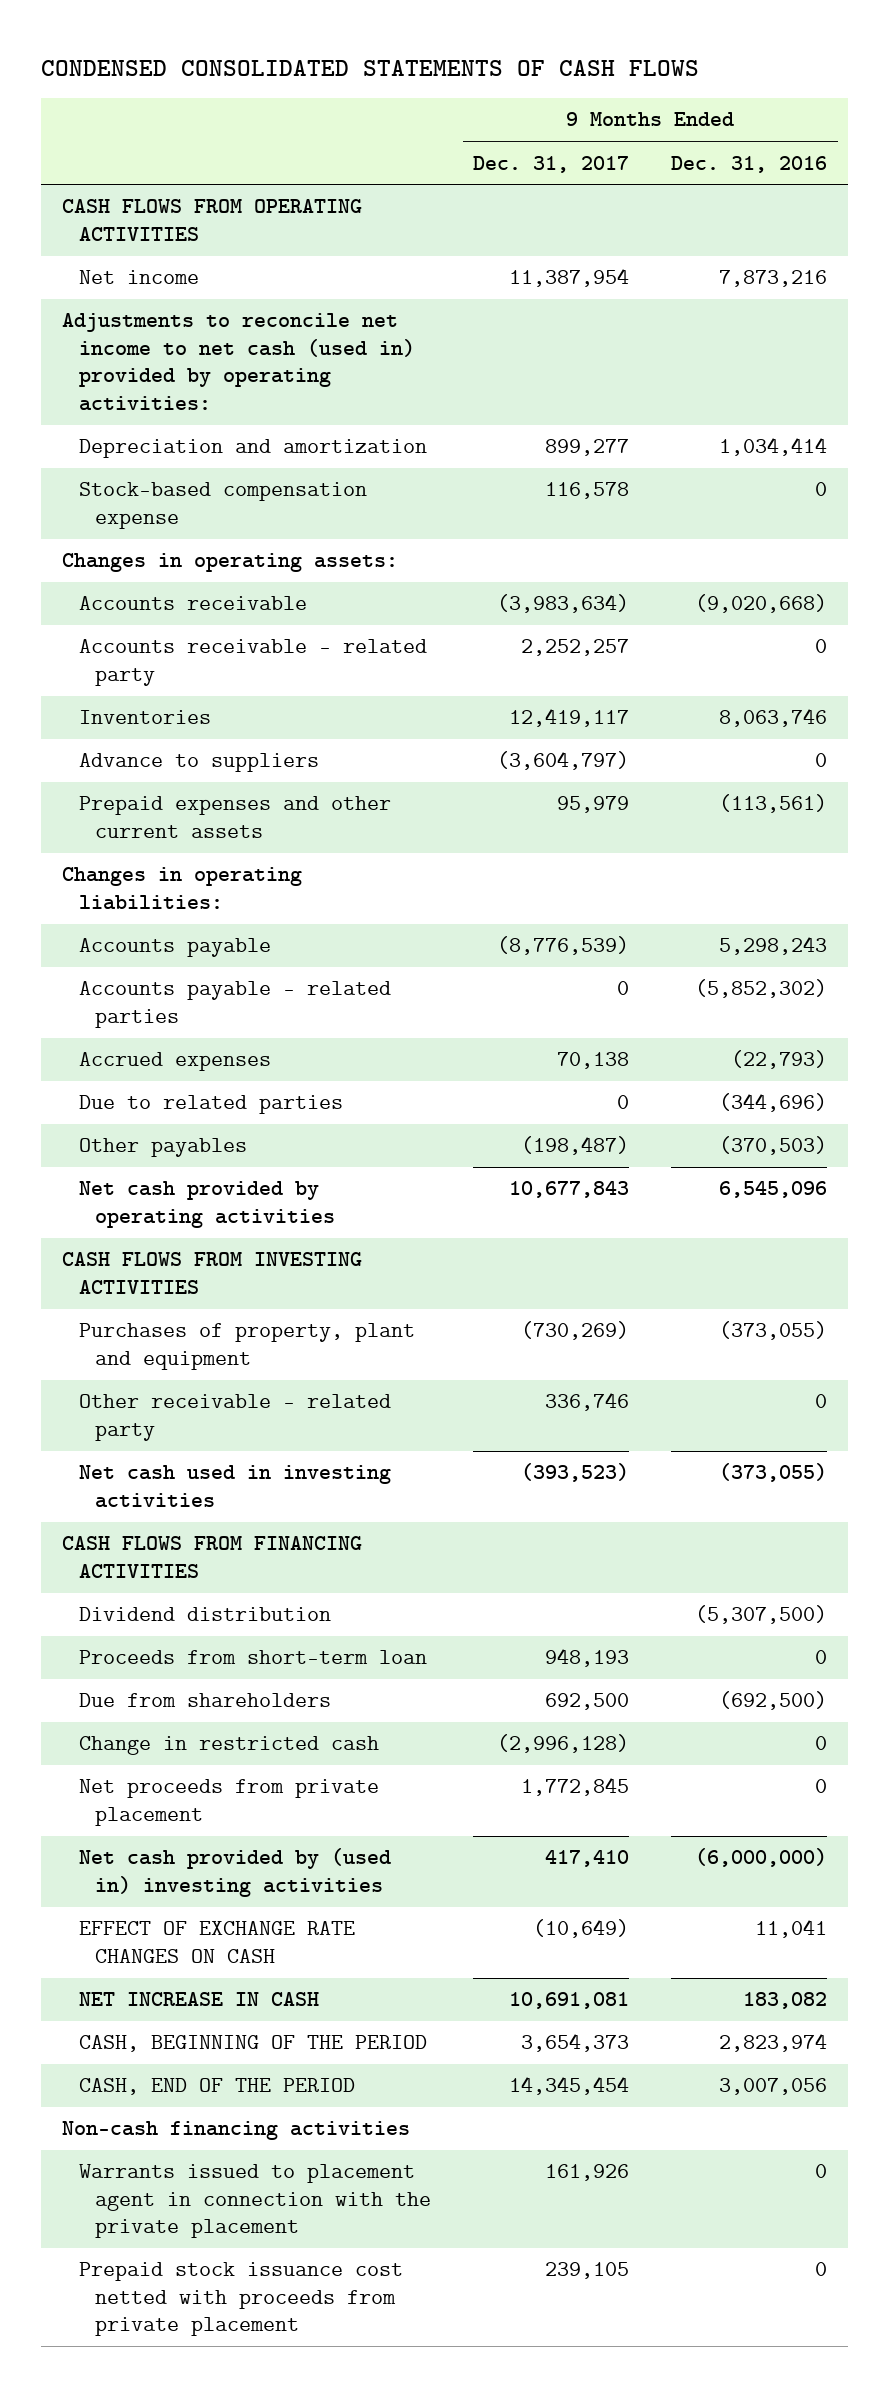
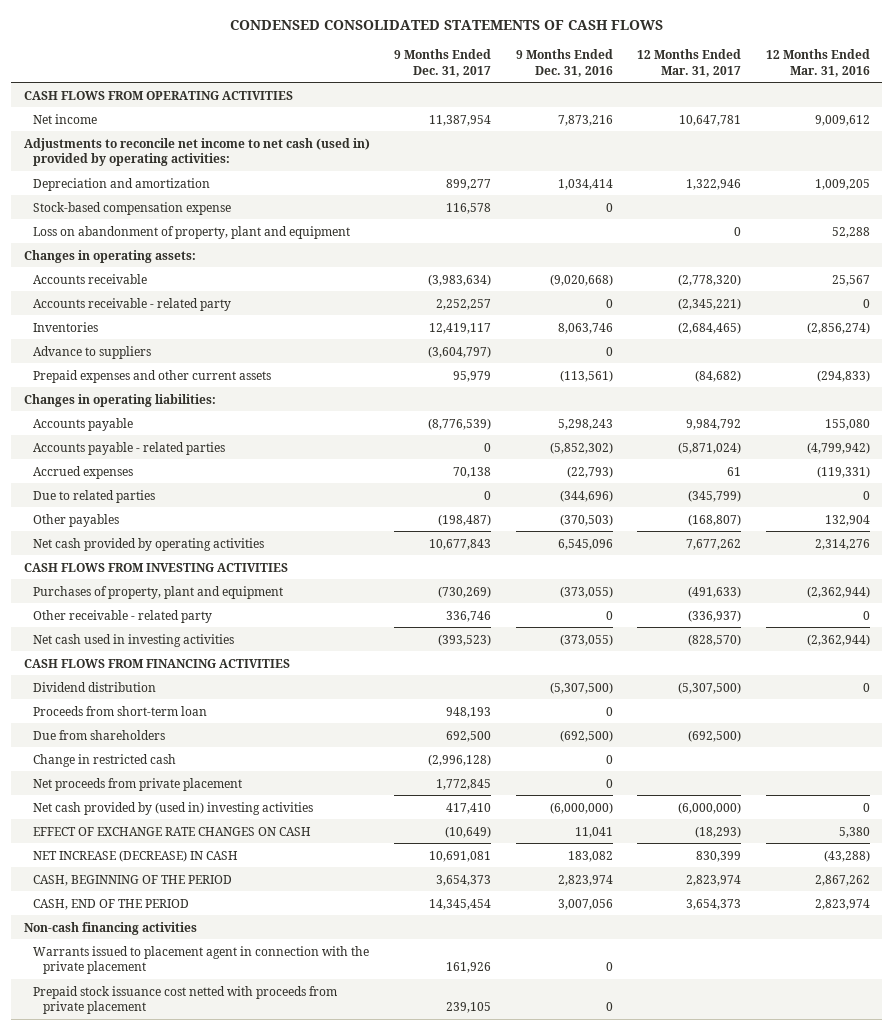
- | 9 Months Ended Dec. 31, 2017 | 9 Months Ended Dec. 31, 2016
+ | 9 Months Ended Dec. 31, 2017 | 9 Months Ended Dec. 31, 2016 | 12 Months Ended Mar. 31, 2017 | 12 Months Ended Mar. 31, 2016
+ Loss on abandonment of property, plant and equipment | | | 0 | 52,288
- NET INCREASE IN CASH | 10,691,081 | 183,082
+ NET INCREASE (DECREASE) IN CASH | 10,691,081 | 183,082 | 830,399 | (43,288)

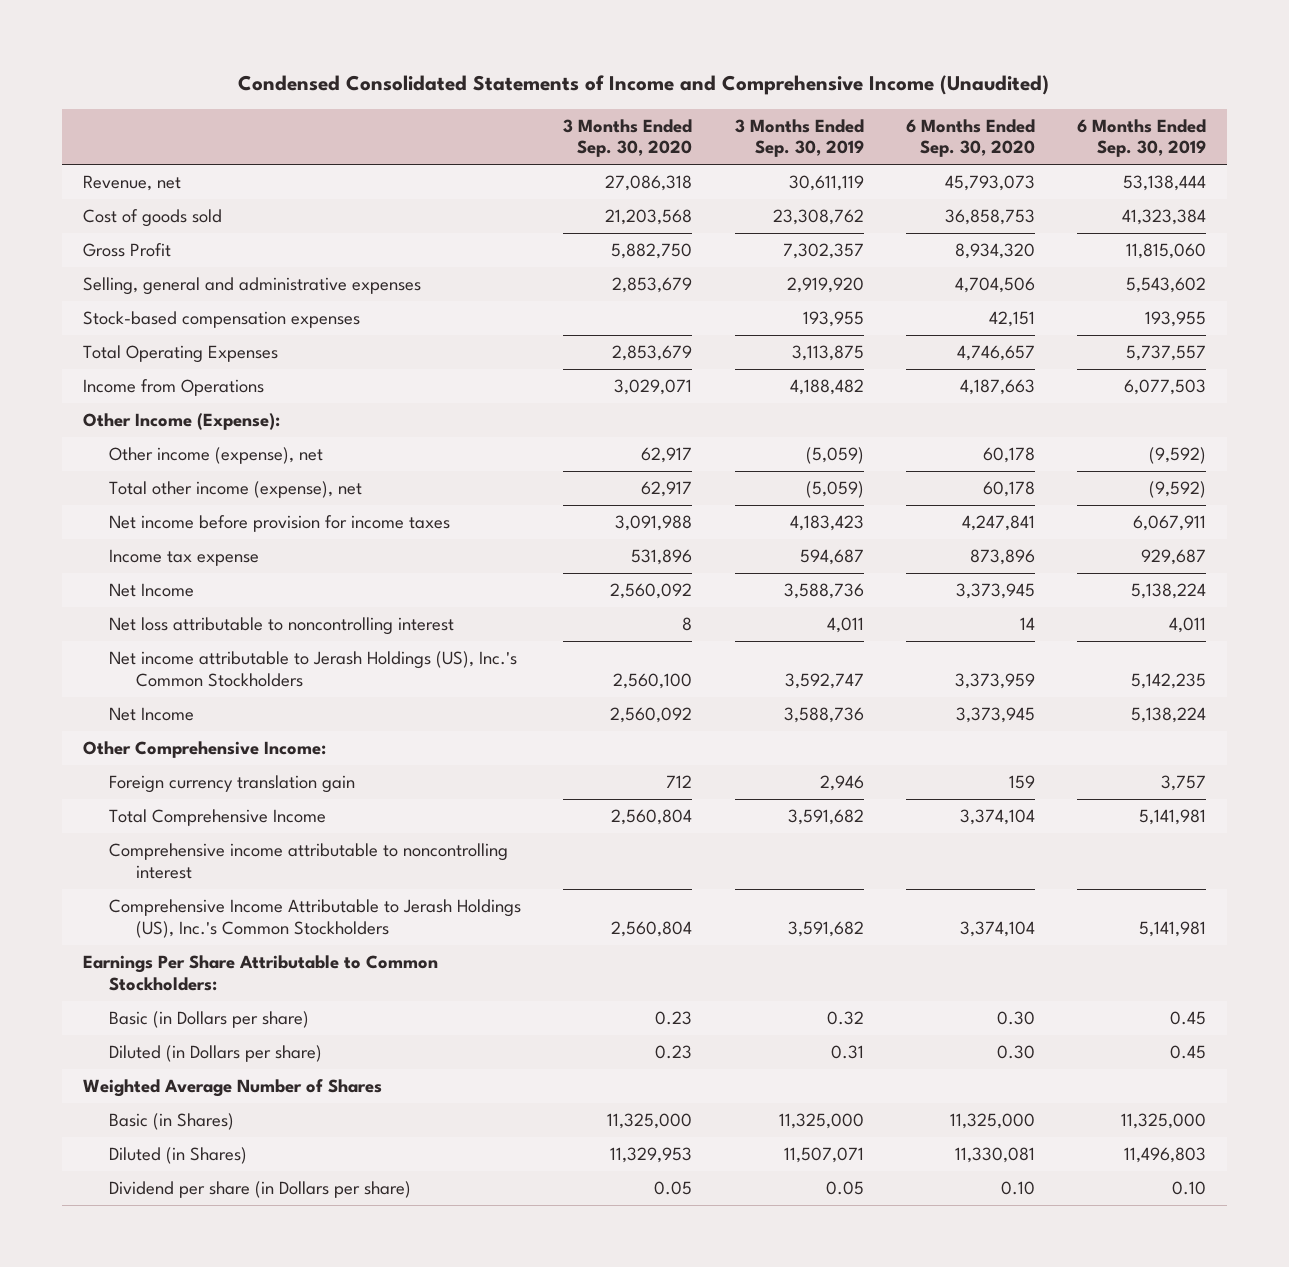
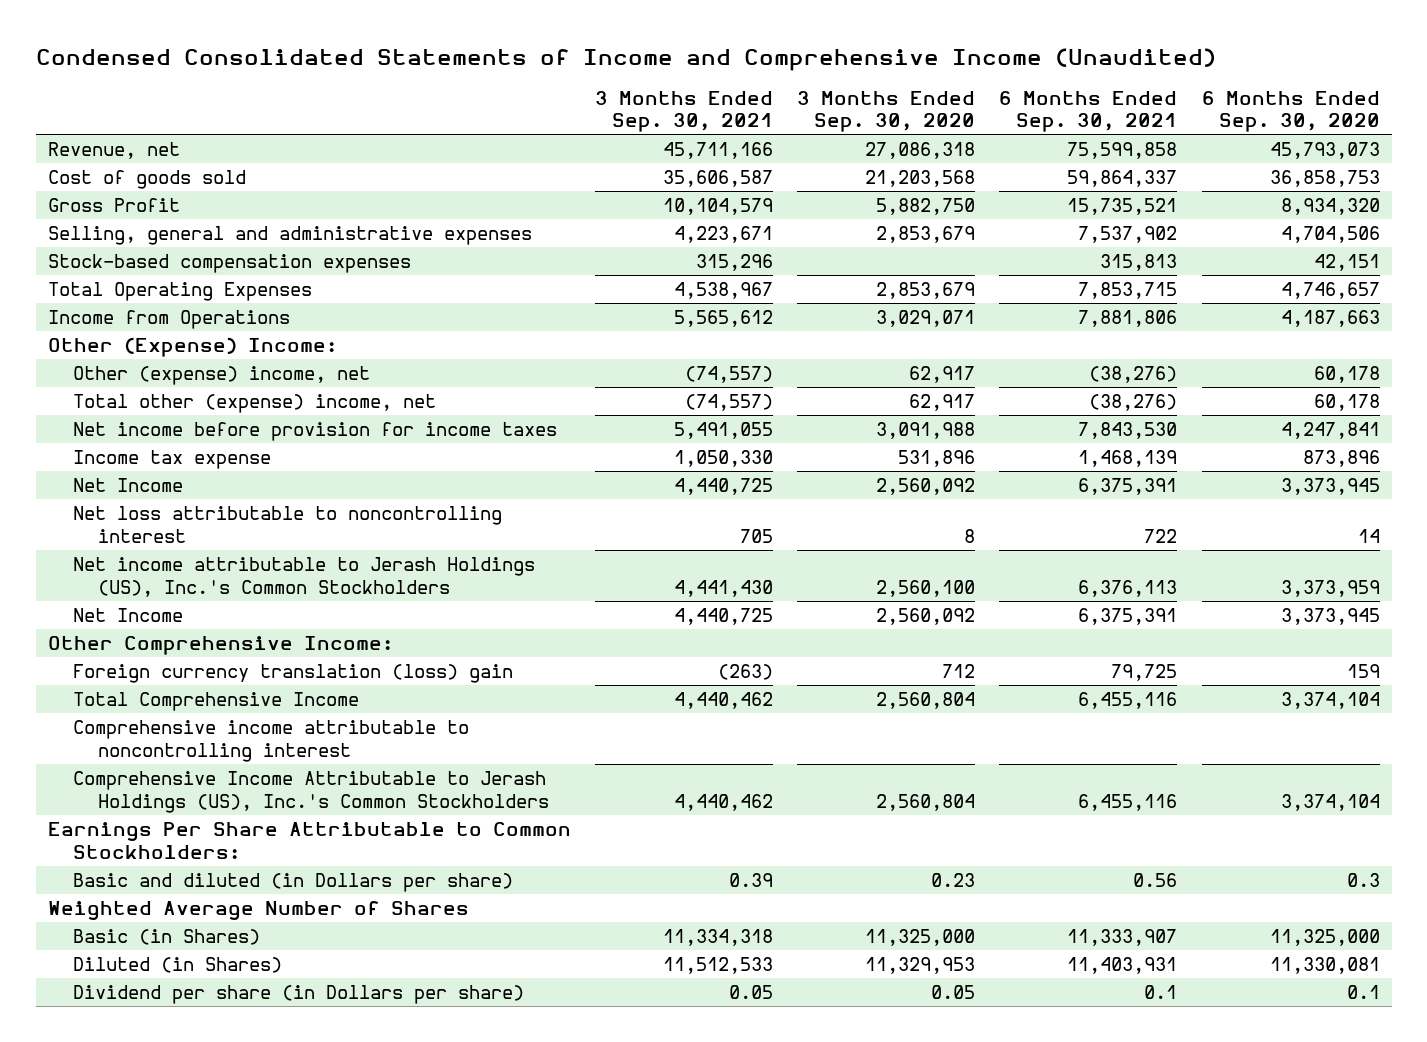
- | 3 Months Ended Sep. 30, 2020 | 3 Months Ended Sep. 30, 2019 | 6 Months Ended Sep. 30, 2020 | 6 Months Ended Sep. 30, 2019
+ | 3 Months Ended Sep. 30, 2021 | 3 Months Ended Sep. 30, 2020 | 6 Months Ended Sep. 30, 2021 | 6 Months Ended Sep. 30, 2020
- Other Income (Expense):
- Other income (expense), net | 62,917 | (5,059) | 60,178 | (9,592)
- Total other income (expense), net | 62,917 | (5,059) | 60,178 | (9,592)
+ Other (Expense) Income:
+ Other (expense) income, net | (74,557) | 62,917 | (38,276) | 60,178
+ Total other (expense) income, net | (74,557) | 62,917 | (38,276) | 60,178
- Foreign currency translation gain | 712 | 2,946 | 159 | 3,757
+ Foreign currency translation (loss) gain | (263) | 712 | 79,725 | 159
- Basic (in Dollars per share) | 0.23 | 0.32 | 0.30 | 0.45
- Diluted (in Dollars per share) | 0.23 | 0.31 | 0.30 | 0.45
+ Basic and diluted (in Dollars per share) | 0.39 | 0.23 | 0.56 | 0.3
- Dividend per share (in Dollars per share) | 0.05 | 0.05 | 0.10 | 0.10
+ Dividend per share (in Dollars per share) | 0.05 | 0.05 | 0.1 | 0.1

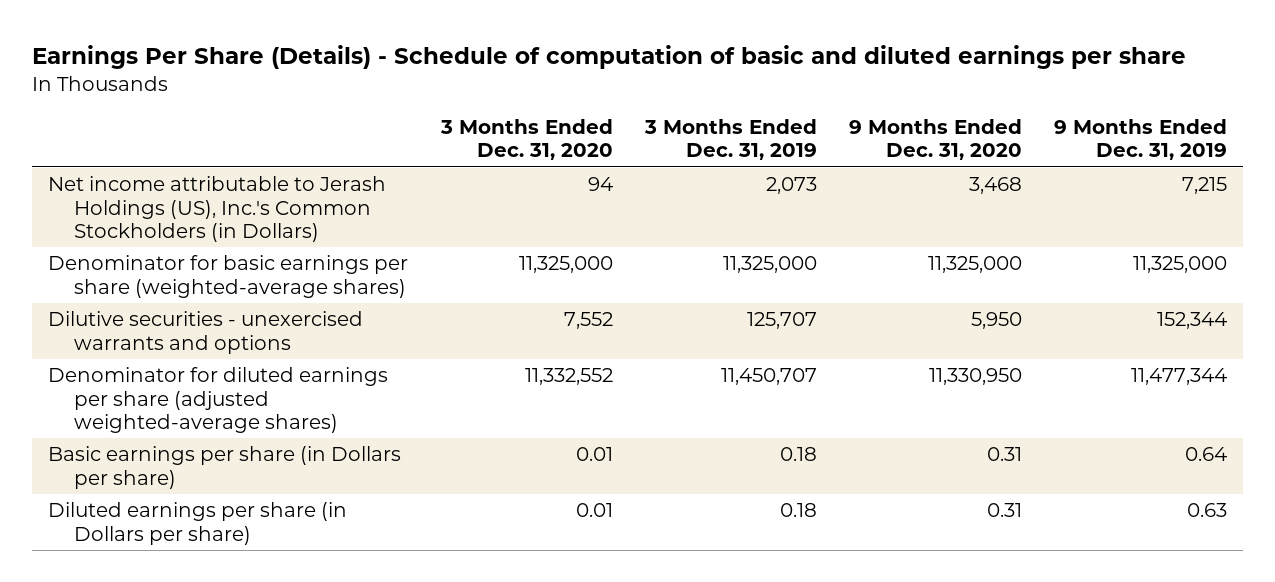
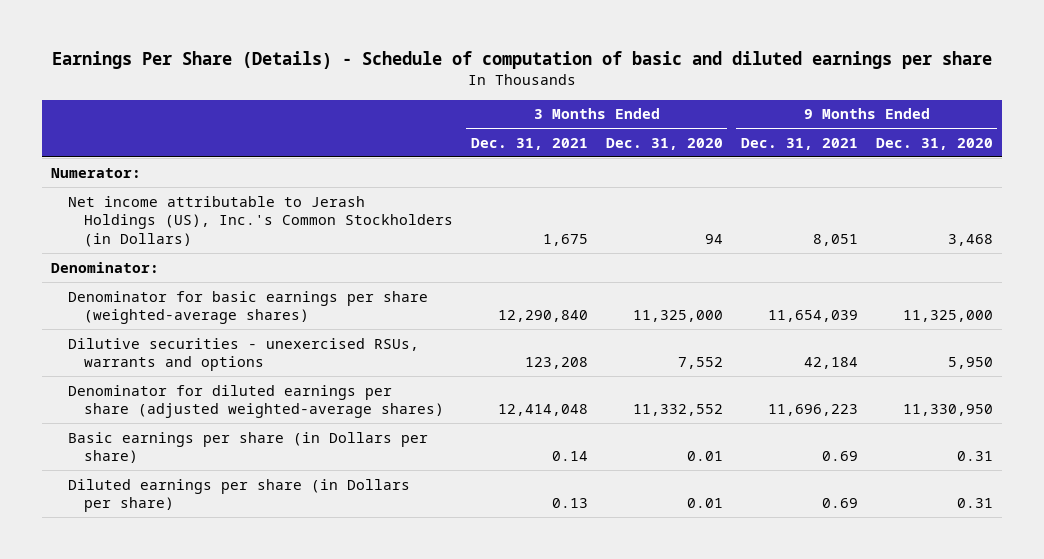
- | 3 Months Ended Dec. 31, 2020 | 3 Months Ended Dec. 31, 2019 | 9 Months Ended Dec. 31, 2020 | 9 Months Ended Dec. 31, 2019
+ | 3 Months Ended Dec. 31, 2021 | 3 Months Ended Dec. 31, 2020 | 9 Months Ended Dec. 31, 2021 | 9 Months Ended Dec. 31, 2020
+ Numerator:
+ Denominator:
- Dilutive securities - unexercised warrants and options | 7,552 | 125,707 | 5,950 | 152,344
+ Dilutive securities - unexercised RSUs, warrants and options | 123,208 | 7,552 | 42,184 | 5,950

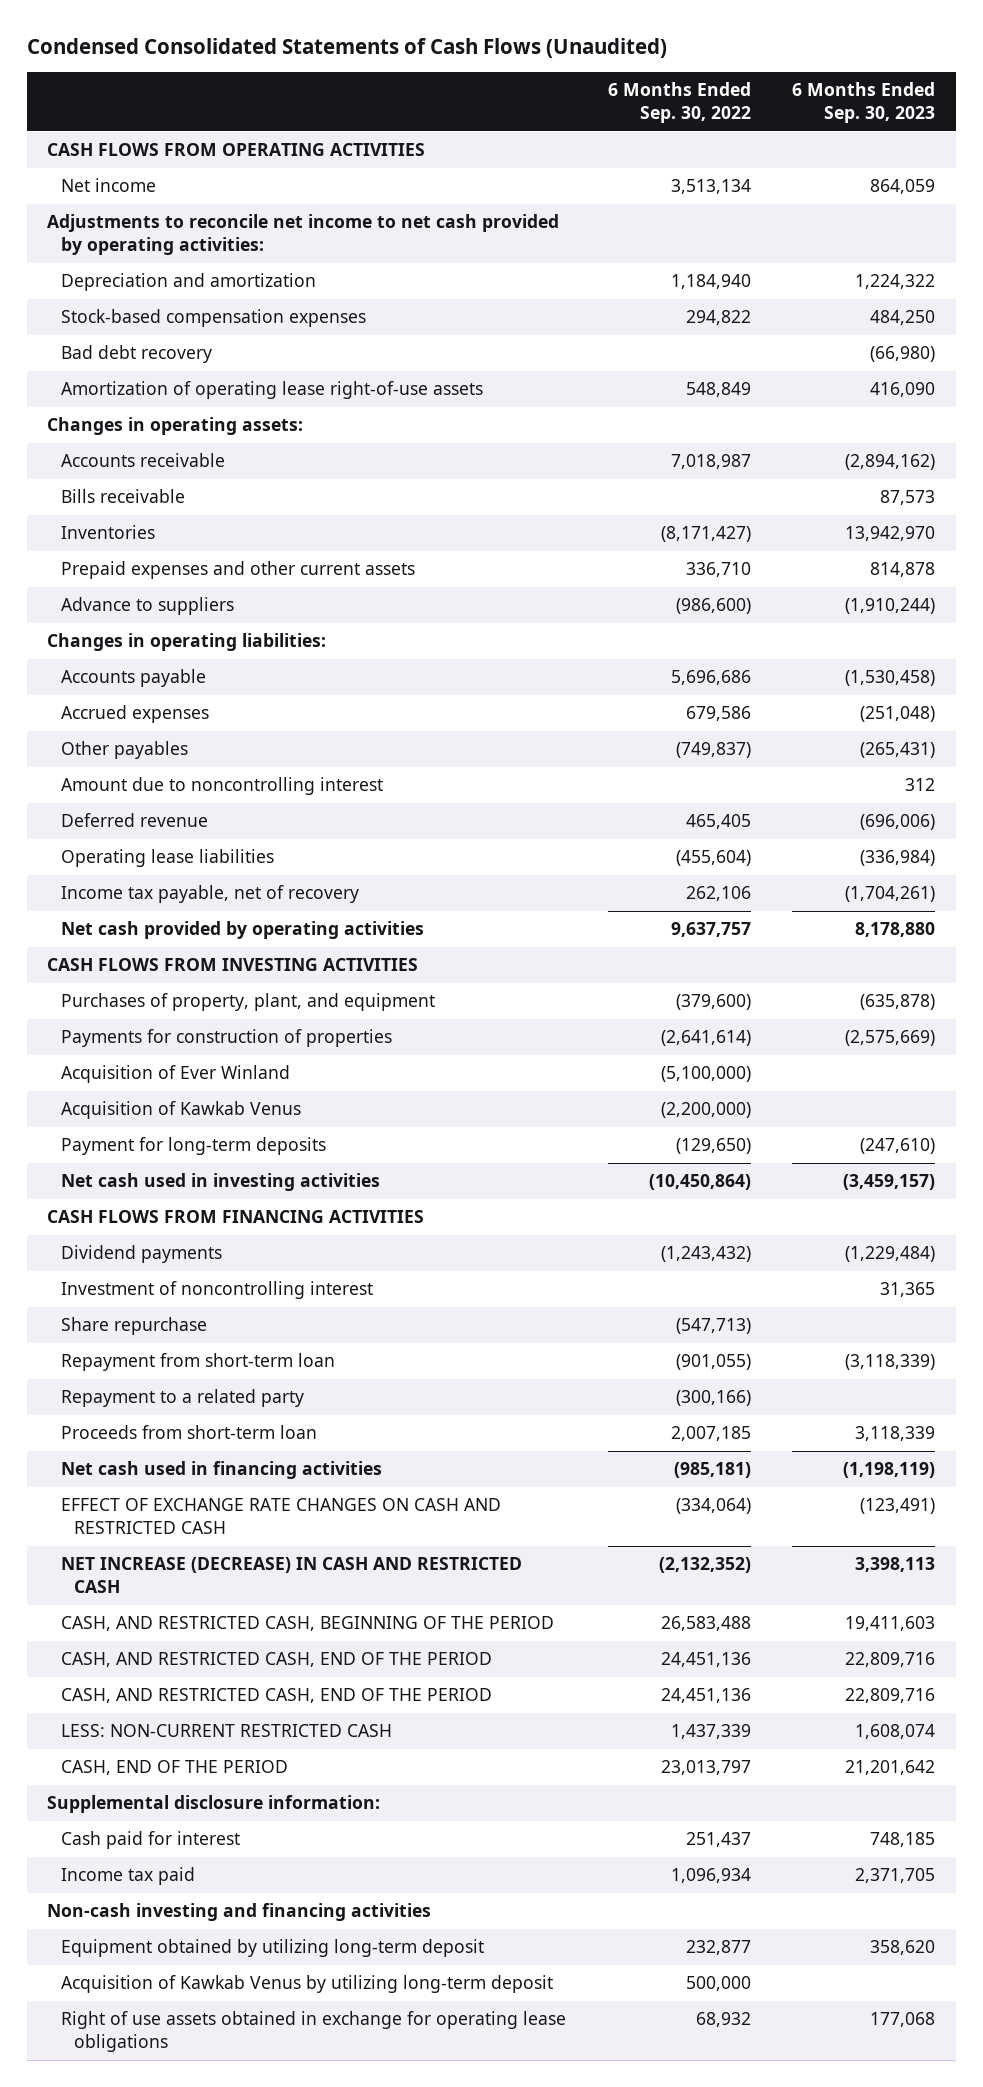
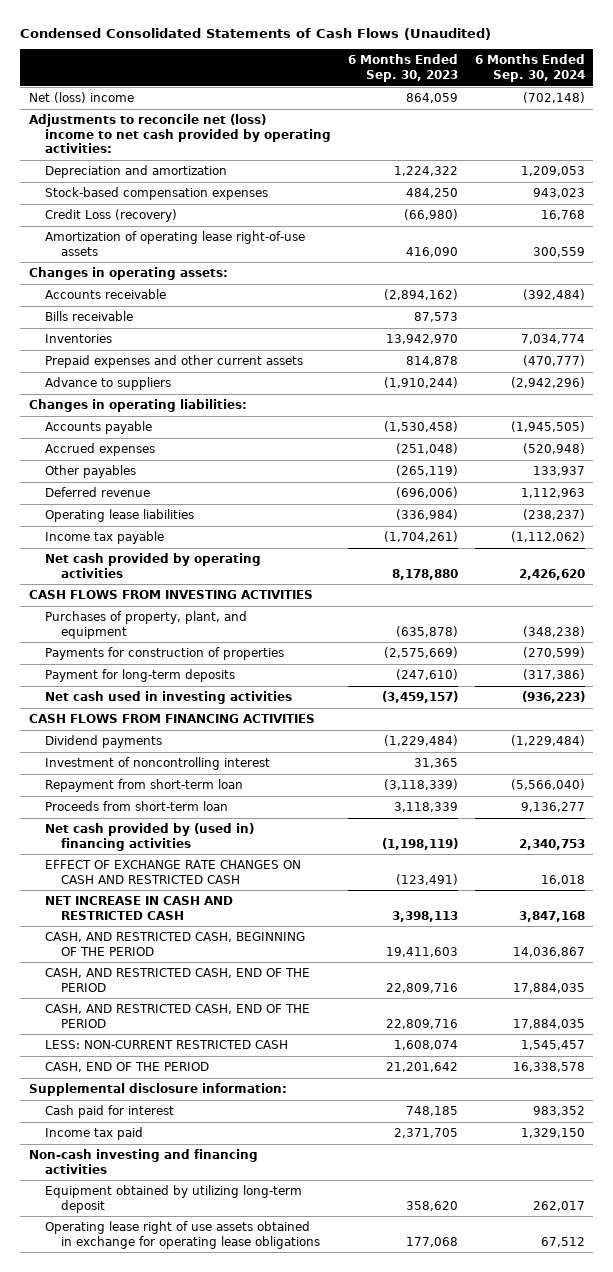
- | 6 Months Ended Sep. 30, 2022 | 6 Months Ended Sep. 30, 2023
+ | 6 Months Ended Sep. 30, 2023 | 6 Months Ended Sep. 30, 2024
- CASH FLOWS FROM OPERATING ACTIVITIES
- Net income | 3,513,134 | 864,059
- Adjustments to reconcile net income to net cash provided by operating activities:
+ Net (loss) income | 864,059 | (702,148)
+ Adjustments to reconcile net (loss) income to net cash provided by operating activities:
- Bad debt recovery | | (66,980)
+ Credit Loss (recovery) | (66,980) | 16,768
- Other payables | (749,837) | (265,431)
- Amount due to noncontrolling interest | | 312
+ Other payables | (265,119) | 133,937
- Income tax payable, net of recovery | 262,106 | (1,704,261)
+ Income tax payable | (1,704,261) | (1,112,062)
- Acquisition of Ever Winland | (5,100,000) |
- Acquisition of Kawkab Venus | (2,200,000) |
- Share repurchase | (547,713) |
- Repayment to a related party | (300,166) |
- Net cash used in financing activities | (985,181) | (1,198,119)
+ Net cash provided by (used in) financing activities | (1,198,119) | 2,340,753
- NET INCREASE (DECREASE) IN CASH AND RESTRICTED CASH | (2,132,352) | 3,398,113
+ NET INCREASE IN CASH AND RESTRICTED CASH | 3,398,113 | 3,847,168
- Acquisition of Kawkab Venus by utilizing long-term deposit | 500,000 |
- Right of use assets obtained in exchange for operating lease obligations | 68,932 | 177,068
+ Operating lease right of use assets obtained in exchange for operating lease obligations | 177,068 | 67,512

